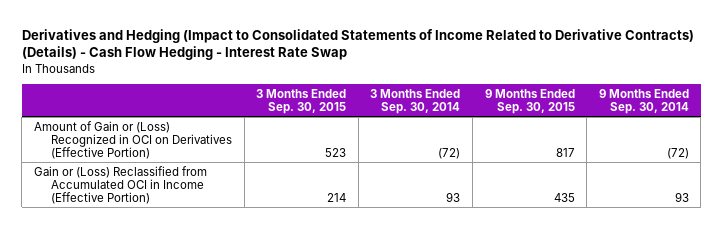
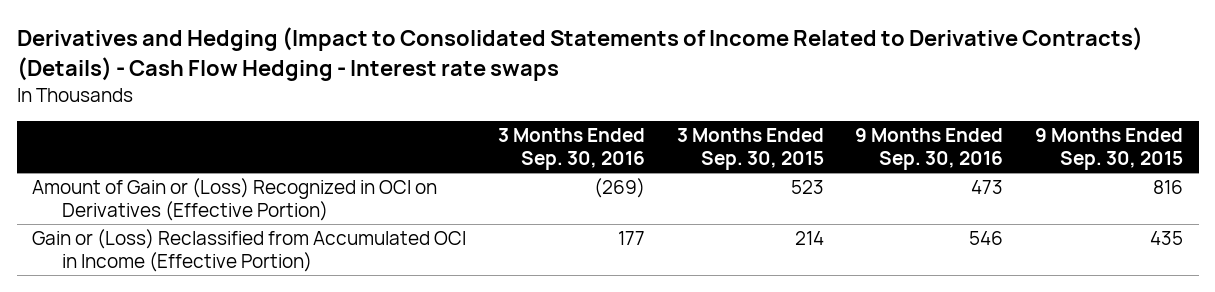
- Derivatives and Hedging (Impact to Consolidated Statements of Income Related to Derivative Contracts) (Details) - Cash Flow Hedging - Interest Rate Swap
+ Derivatives and Hedging (Impact to Consolidated Statements of Income Related to Derivative Contracts) (Details) - Cash Flow Hedging - Interest rate swaps
- | 3 Months Ended Sep. 30, 2015 | 3 Months Ended Sep. 30, 2014 | 9 Months Ended Sep. 30, 2015 | 9 Months Ended Sep. 30, 2014
+ | 3 Months Ended Sep. 30, 2016 | 3 Months Ended Sep. 30, 2015 | 9 Months Ended Sep. 30, 2016 | 9 Months Ended Sep. 30, 2015
- Amount of Gain or (Loss) Recognized in OCI on Derivatives (Effective Portion) | 523 | (72) | 817 | (72)
+ Amount of Gain or (Loss) Recognized in OCI on Derivatives (Effective Portion) | (269) | 523 | 473 | 816

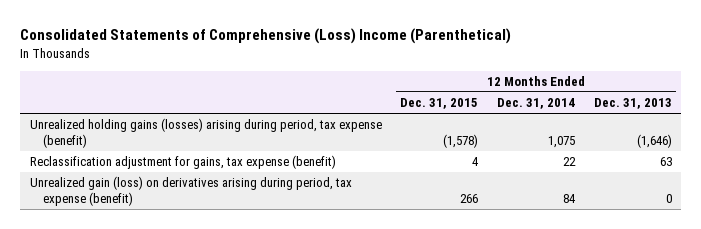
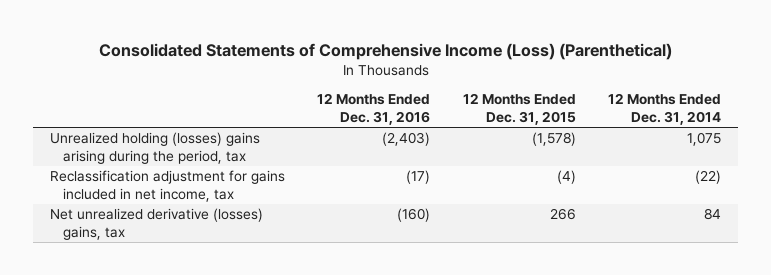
- Consolidated Statements of Comprehensive (Loss) Income (Parenthetical)
+ Consolidated Statements of Comprehensive Income (Loss) (Parenthetical)
- | 12 Months Ended Dec. 31, 2015 | 12 Months Ended Dec. 31, 2014 | 12 Months Ended Dec. 31, 2013
+ | 12 Months Ended Dec. 31, 2016 | 12 Months Ended Dec. 31, 2015 | 12 Months Ended Dec. 31, 2014
- Unrealized holding gains (losses) arising during period, tax expense (benefit) | (1,578) | 1,075 | (1,646)
- Reclassification adjustment for gains, tax expense (benefit) | 4 | 22 | 63
- Unrealized gain (loss) on derivatives arising during period, tax expense (benefit) | 266 | 84 | 0
+ Unrealized holding (losses) gains arising during the period, tax | (2,403) | (1,578) | 1,075
+ Reclassification adjustment for gains included in net income, tax | (17) | (4) | (22)
+ Net unrealized derivative (losses) gains, tax | (160) | 266 | 84

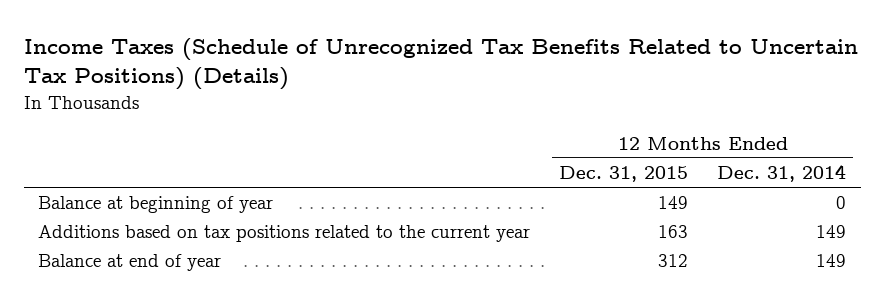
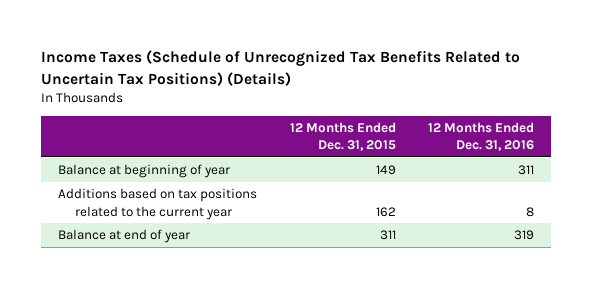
- | 12 Months Ended Dec. 31, 2015 | 12 Months Ended Dec. 31, 2014
+ | 12 Months Ended Dec. 31, 2015 | 12 Months Ended Dec. 31, 2016
- Additions based on tax positions related to the current year | 163 | 149
- Balance at end of year | 312 | 149
+ Additions based on tax positions related to the current year | 162 | 8
+ Balance at end of year | 311 | 319

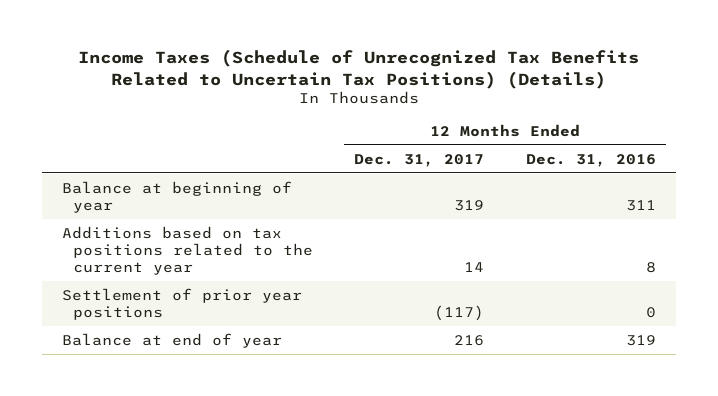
- | 12 Months Ended Dec. 31, 2015 | 12 Months Ended Dec. 31, 2016
+ | 12 Months Ended Dec. 31, 2017 | 12 Months Ended Dec. 31, 2016
+ Settlement of prior year positions | (117) | 0

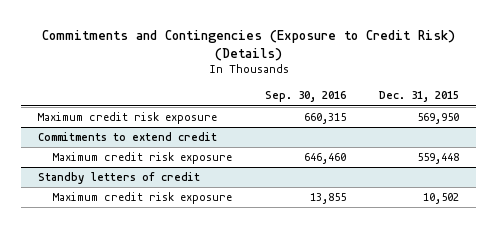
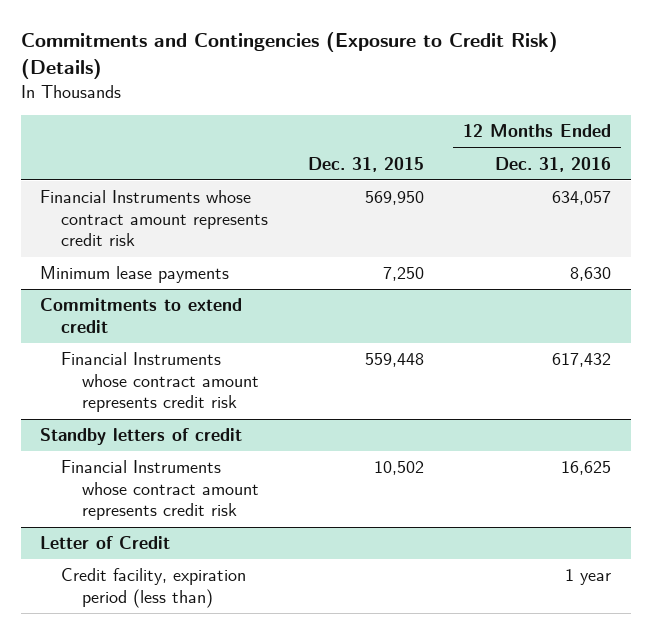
- | Sep. 30, 2016 | Dec. 31, 2015
+ | Dec. 31, 2015 | 12 Months Ended Dec. 31, 2016
- Maximum credit risk exposure | 660,315 | 569,950
+ Financial Instruments whose contract amount represents credit risk | 569,950 | 634,057
+ Minimum lease payments | 7,250 | 8,630
@ Commitments to extend credit
- Maximum credit risk exposure | 646,460 | 559,448
+ Financial Instruments whose contract amount represents credit risk | 559,448 | 617,432
@ Standby letters of credit
- Maximum credit risk exposure | 13,855 | 10,502
+ Financial Instruments whose contract amount represents credit risk | 10,502 | 16,625
+ Letter of Credit
+ Credit facility, expiration period (less than) | | 1 year

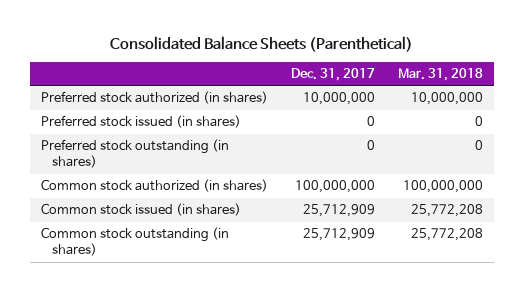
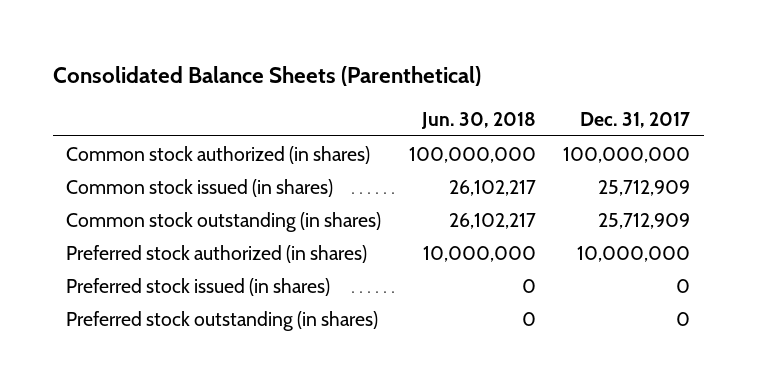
- | Dec. 31, 2017 | Mar. 31, 2018
+ | Jun. 30, 2018 | Dec. 31, 2017
moved down: Preferred stock authorized (in shares) | 10,000,000 | 10,000,000
moved down: Preferred stock issued (in shares) | 0 | 0
moved down: Preferred stock outstanding (in shares) | 0 | 0

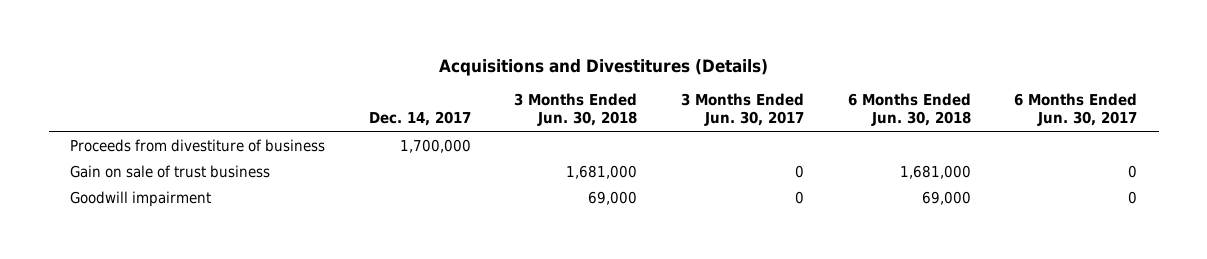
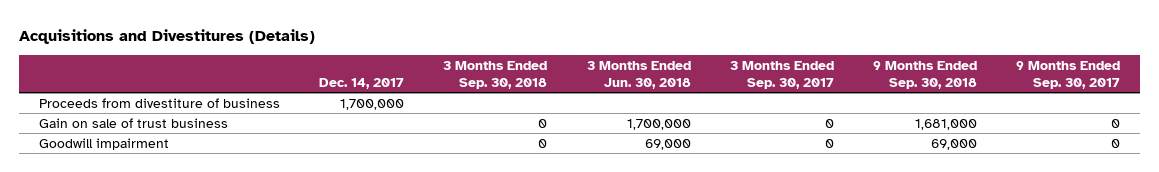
- | Dec. 14, 2017 | 3 Months Ended Jun. 30, 2018 | 3 Months Ended Jun. 30, 2017 | 6 Months Ended Jun. 30, 2018 | 6 Months Ended Jun. 30, 2017
+ | Dec. 14, 2017 | 3 Months Ended Sep. 30, 2018 | 3 Months Ended Jun. 30, 2018 | 3 Months Ended Sep. 30, 2017 | 9 Months Ended Sep. 30, 2018 | 9 Months Ended Sep. 30, 2017
- Gain on sale of trust business | | 1,681,000 | 0 | 1,681,000 | 0
+ Gain on sale of trust business | | 0 | 1,700,000 | 0 | 1,681,000 | 0

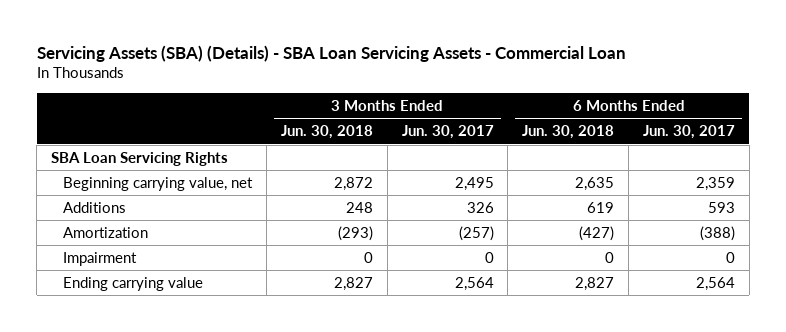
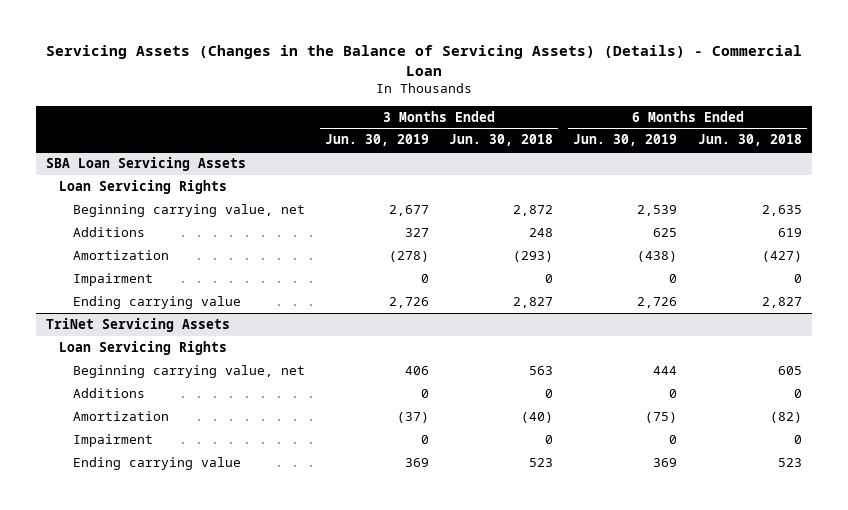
- Servicing Assets (SBA) (Details) - SBA Loan Servicing Assets - Commercial Loan
+ Servicing Assets (Changes in the Balance of Servicing Assets) (Details) - Commercial Loan
- | 3 Months Ended Jun. 30, 2018 | 3 Months Ended Jun. 30, 2017 | 6 Months Ended Jun. 30, 2018 | 6 Months Ended Jun. 30, 2017
+ | 3 Months Ended Jun. 30, 2019 | 3 Months Ended Jun. 30, 2018 | 6 Months Ended Jun. 30, 2019 | 6 Months Ended Jun. 30, 2018
- SBA Loan Servicing Rights
+ SBA Loan Servicing Assets
+ Loan Servicing Rights
+ TriNet Servicing Assets
+ Loan Servicing Rights
+ Beginning carrying value, net | 406 | 563 | 444 | 605
+ Additions | 0 | 0 | 0 | 0
+ Amortization | (37) | (40) | (75) | (82)
+ Impairment | 0 | 0 | 0 | 0
+ Ending carrying value | 369 | 523 | 369 | 523

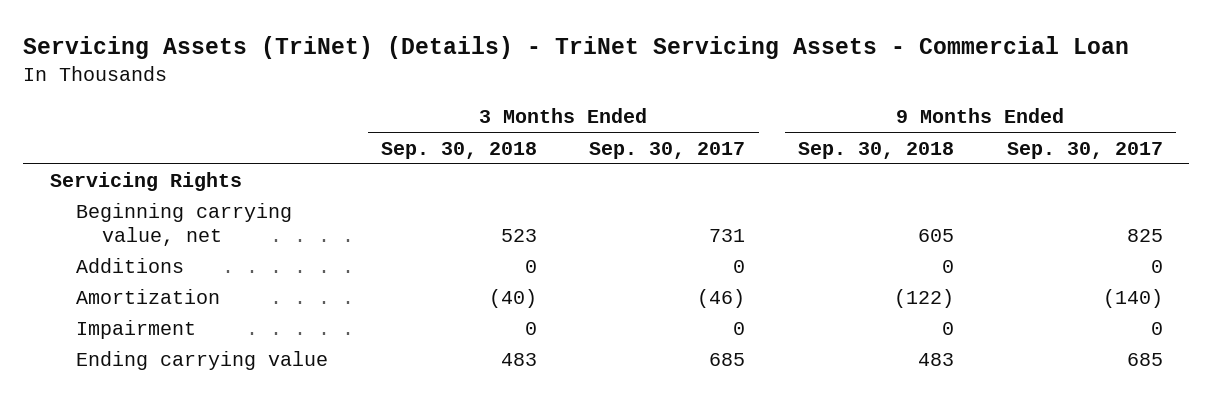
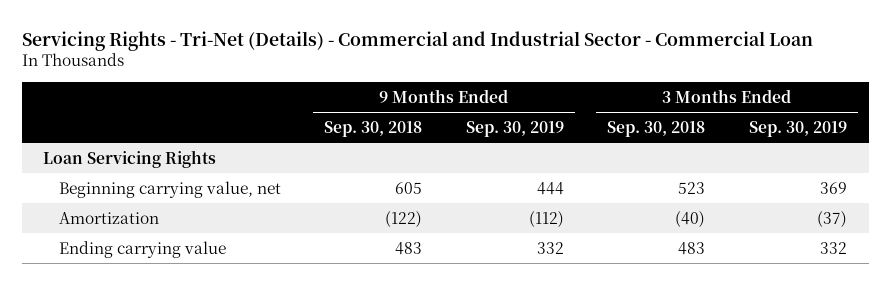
- Servicing Assets (TriNet) (Details) - TriNet Servicing Assets - Commercial Loan
+ Servicing Rights - Tri-Net (Details) - Commercial and Industrial Sector - Commercial Loan
- | 3 Months Ended Sep. 30, 2018 | 3 Months Ended Sep. 30, 2017 | 9 Months Ended Sep. 30, 2018 | 9 Months Ended Sep. 30, 2017
+ | 9 Months Ended Sep. 30, 2018 | 9 Months Ended Sep. 30, 2019 | 3 Months Ended Sep. 30, 2018 | 3 Months Ended Sep. 30, 2019
- Servicing Rights
+ Loan Servicing Rights
- Additions | 0 | 0 | 0 | 0
- Impairment | 0 | 0 | 0 | 0

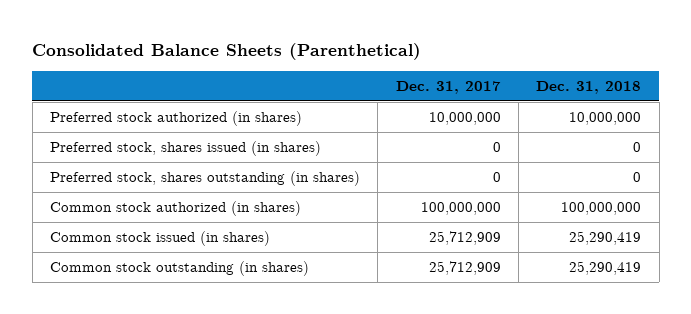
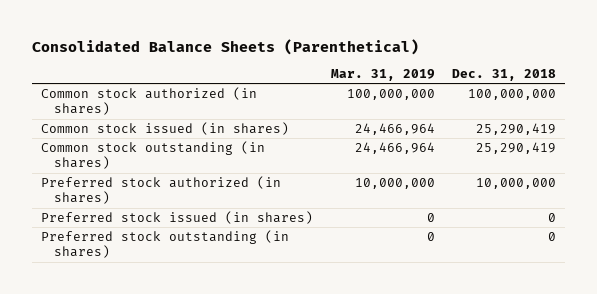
- | Dec. 31, 2017 | Dec. 31, 2018
+ | Mar. 31, 2019 | Dec. 31, 2018
- Preferred stock, shares issued (in shares) | 0 | 0
- Preferred stock, shares outstanding (in shares) | 0 | 0
moved down: Preferred stock authorized (in shares) | 10,000,000 | 10,000,000
+ Preferred stock issued (in shares) | 0 | 0
+ Preferred stock outstanding (in shares) | 0 | 0

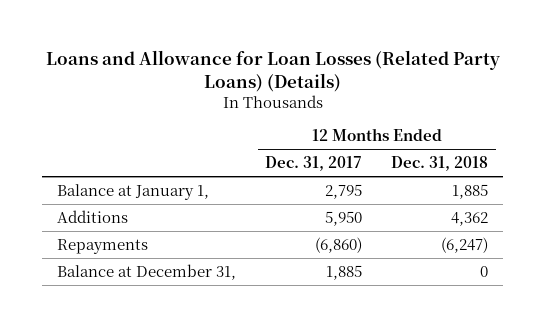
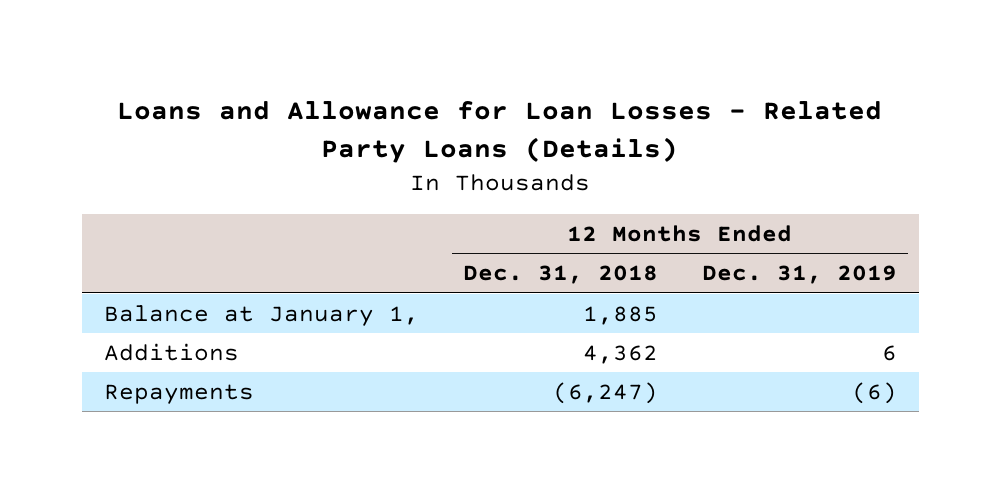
- Loans and Allowance for Loan Losses (Related Party Loans) (Details)
+ Loans and Allowance for Loan Losses - Related Party Loans (Details)
- | 12 Months Ended Dec. 31, 2017 | 12 Months Ended Dec. 31, 2018
+ | 12 Months Ended Dec. 31, 2018 | 12 Months Ended Dec. 31, 2019
- Balance at December 31, | 1,885 | 0

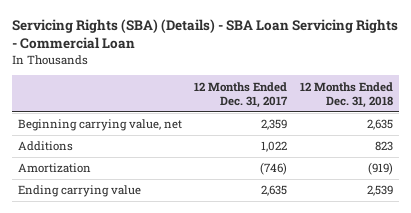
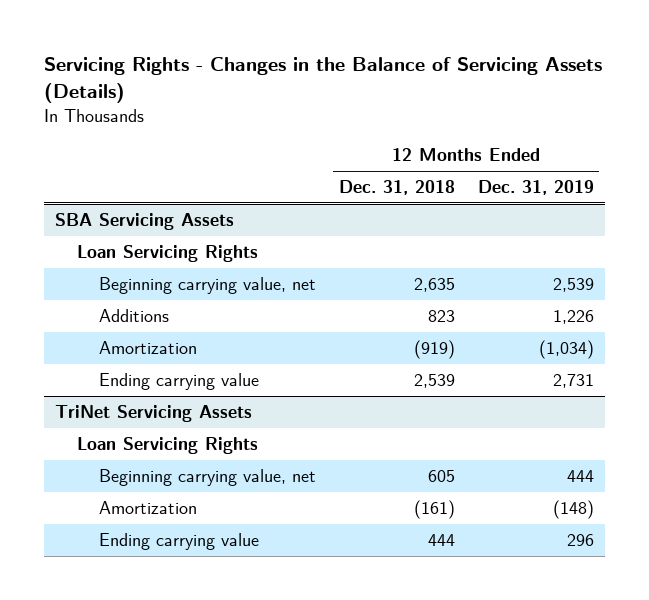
- Servicing Rights (SBA) (Details) - SBA Loan Servicing Rights - Commercial Loan
+ Servicing Rights - Changes in the Balance of Servicing Assets (Details)
- | 12 Months Ended Dec. 31, 2017 | 12 Months Ended Dec. 31, 2018
+ | 12 Months Ended Dec. 31, 2018 | 12 Months Ended Dec. 31, 2019
+ SBA Servicing Assets
+ Loan Servicing Rights
+ TriNet Servicing Assets
+ Loan Servicing Rights
+ Beginning carrying value, net | 605 | 444
+ Amortization | (161) | (148)
+ Ending carrying value | 444 | 296

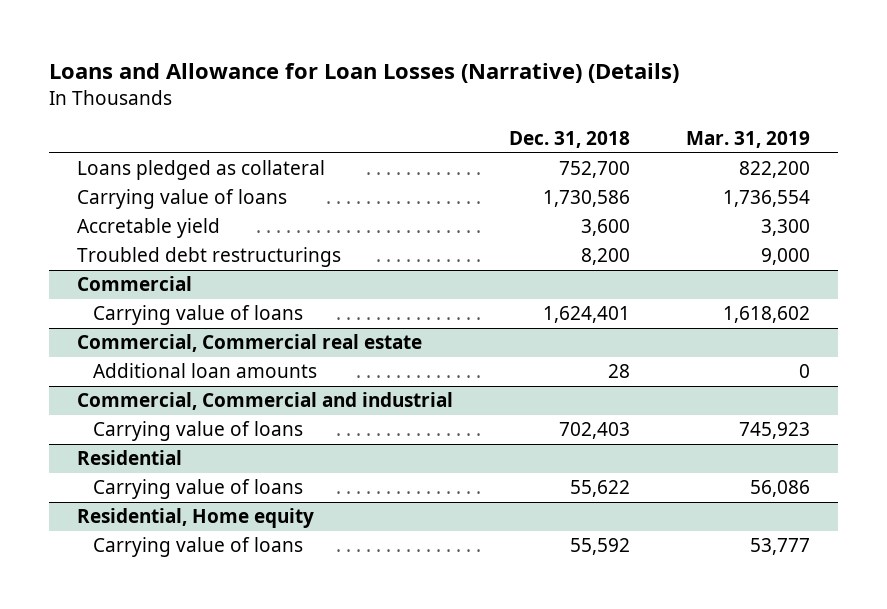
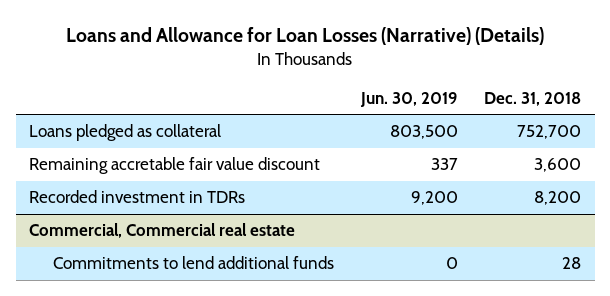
- | Dec. 31, 2018 | Mar. 31, 2019
+ | Jun. 30, 2019 | Dec. 31, 2018
- Carrying value of loans | 1,730,586 | 1,736,554
- Accretable yield | 3,600 | 3,300
- Troubled debt restructurings | 8,200 | 9,000
- Commercial
- Carrying value of loans | 1,624,401 | 1,618,602
+ Remaining accretable fair value discount | 337 | 3,600
+ Recorded investment in TDRs | 9,200 | 8,200
@ Commercial, Commercial real estate
- Additional loan amounts | 28 | 0
- Commercial, Commercial and industrial
- Carrying value of loans | 702,403 | 745,923
- Residential
- Carrying value of loans | 55,622 | 56,086
- Residential, Home equity
- Carrying value of loans | 55,592 | 53,777
@ Commercial, Commercial real estate
+ Commitments to lend additional funds | 0 | 28

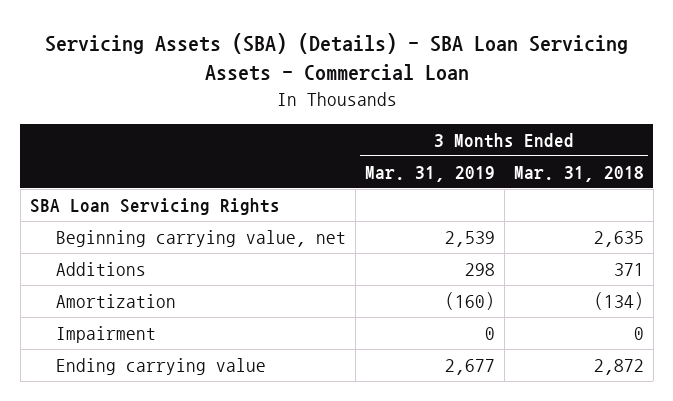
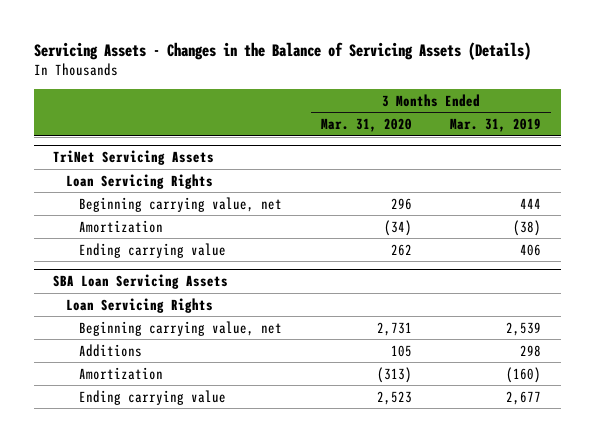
- Servicing Assets (SBA) (Details) - SBA Loan Servicing Assets - Commercial Loan
+ Servicing Assets - Changes in the Balance of Servicing Assets (Details)
- | 3 Months Ended Mar. 31, 2019 | 3 Months Ended Mar. 31, 2018
+ | 3 Months Ended Mar. 31, 2020 | 3 Months Ended Mar. 31, 2019
- SBA Loan Servicing Rights
+ TriNet Servicing Assets
+ Loan Servicing Rights
+ Beginning carrying value, net | 296 | 444
+ Amortization | (34) | (38)
+ Ending carrying value | 262 | 406
+ SBA Loan Servicing Assets
+ Loan Servicing Rights
- Impairment | 0 | 0

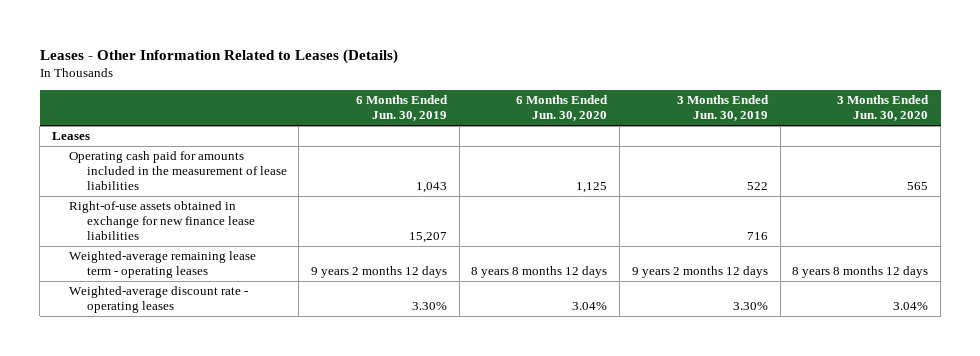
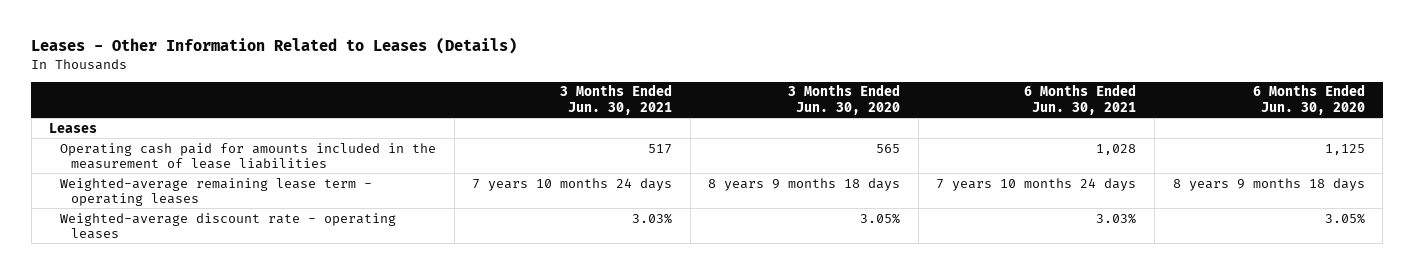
- | 6 Months Ended Jun. 30, 2019 | 6 Months Ended Jun. 30, 2020 | 3 Months Ended Jun. 30, 2019 | 3 Months Ended Jun. 30, 2020
+ | 3 Months Ended Jun. 30, 2021 | 3 Months Ended Jun. 30, 2020 | 6 Months Ended Jun. 30, 2021 | 6 Months Ended Jun. 30, 2020
- Right-of-use assets obtained in exchange for new finance lease liabilities | 15,207 | | 716 |
- Weighted-average remaining lease term - operating leases | 9 years 2 months 12 days | 8 years 8 months 12 days | 9 years 2 months 12 days | 8 years 8 months 12 days
- Weighted-average discount rate - operating leases | 3.30% | 3.04% | 3.30% | 3.04%
+ Weighted-average remaining lease term - operating leases | 7 years 10 months 24 days | 8 years 9 months 18 days | 7 years 10 months 24 days | 8 years 9 months 18 days
+ Weighted-average discount rate - operating leases | 3.03% | 3.05% | 3.03% | 3.05%

